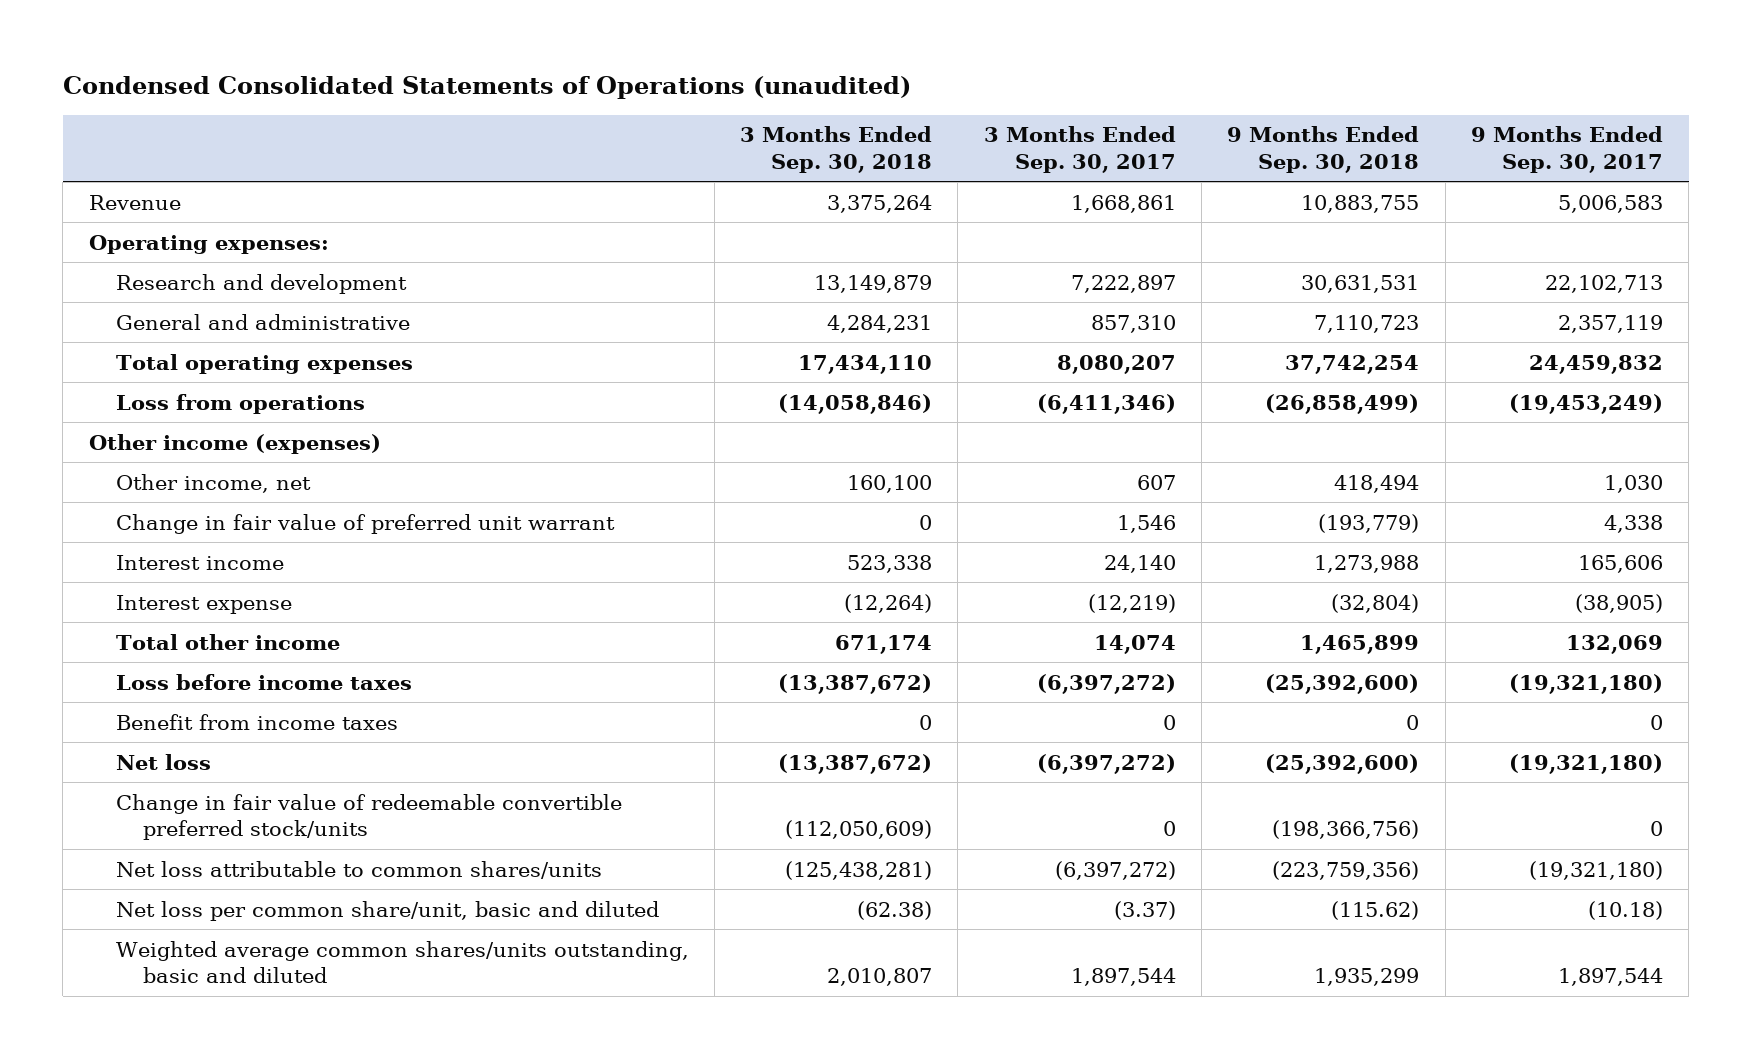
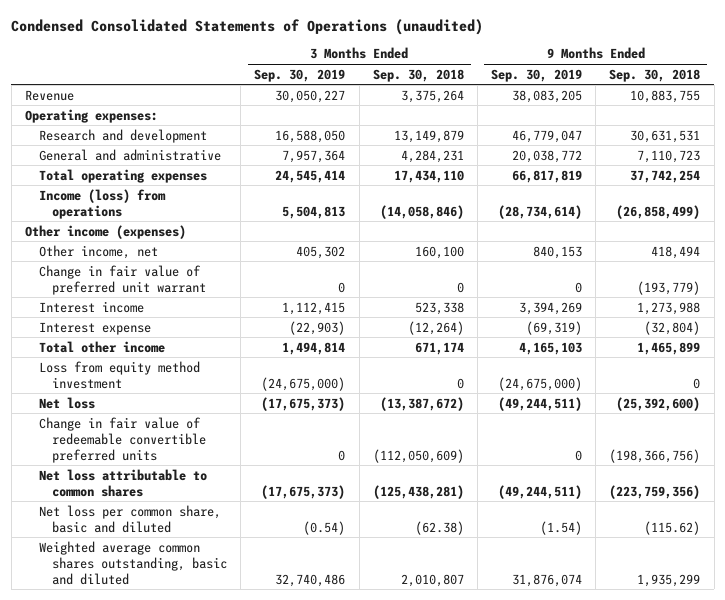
- | 3 Months Ended Sep. 30, 2018 | 3 Months Ended Sep. 30, 2017 | 9 Months Ended Sep. 30, 2018 | 9 Months Ended Sep. 30, 2017
+ | 3 Months Ended Sep. 30, 2019 | 3 Months Ended Sep. 30, 2018 | 9 Months Ended Sep. 30, 2019 | 9 Months Ended Sep. 30, 2018
- Loss from operations | (14,058,846) | (6,411,346) | (26,858,499) | (19,453,249)
+ Income (loss) from operations | 5,504,813 | (14,058,846) | (28,734,614) | (26,858,499)
- Loss before income taxes | (13,387,672) | (6,397,272) | (25,392,600) | (19,321,180)
- Benefit from income taxes | 0 | 0 | 0 | 0
+ Loss from equity method investment | (24,675,000) | 0 | (24,675,000) | 0
- Change in fair value of redeemable convertible preferred stock/units | (112,050,609) | 0 | (198,366,756) | 0
- Net loss attributable to common shares/units | (125,438,281) | (6,397,272) | (223,759,356) | (19,321,180)
- Net loss per common share/unit, basic and diluted | (62.38) | (3.37) | (115.62) | (10.18)
- Weighted average common shares/units outstanding, basic and diluted | 2,010,807 | 1,897,544 | 1,935,299 | 1,897,544
+ Change in fair value of redeemable convertible preferred units | 0 | (112,050,609) | 0 | (198,366,756)
+ Net loss attributable to common shares | (17,675,373) | (125,438,281) | (49,244,511) | (223,759,356)
+ Net loss per common share, basic and diluted | (0.54) | (62.38) | (1.54) | (115.62)
+ Weighted average common shares outstanding, basic and diluted | 32,740,486 | 2,010,807 | 31,876,074 | 1,935,299

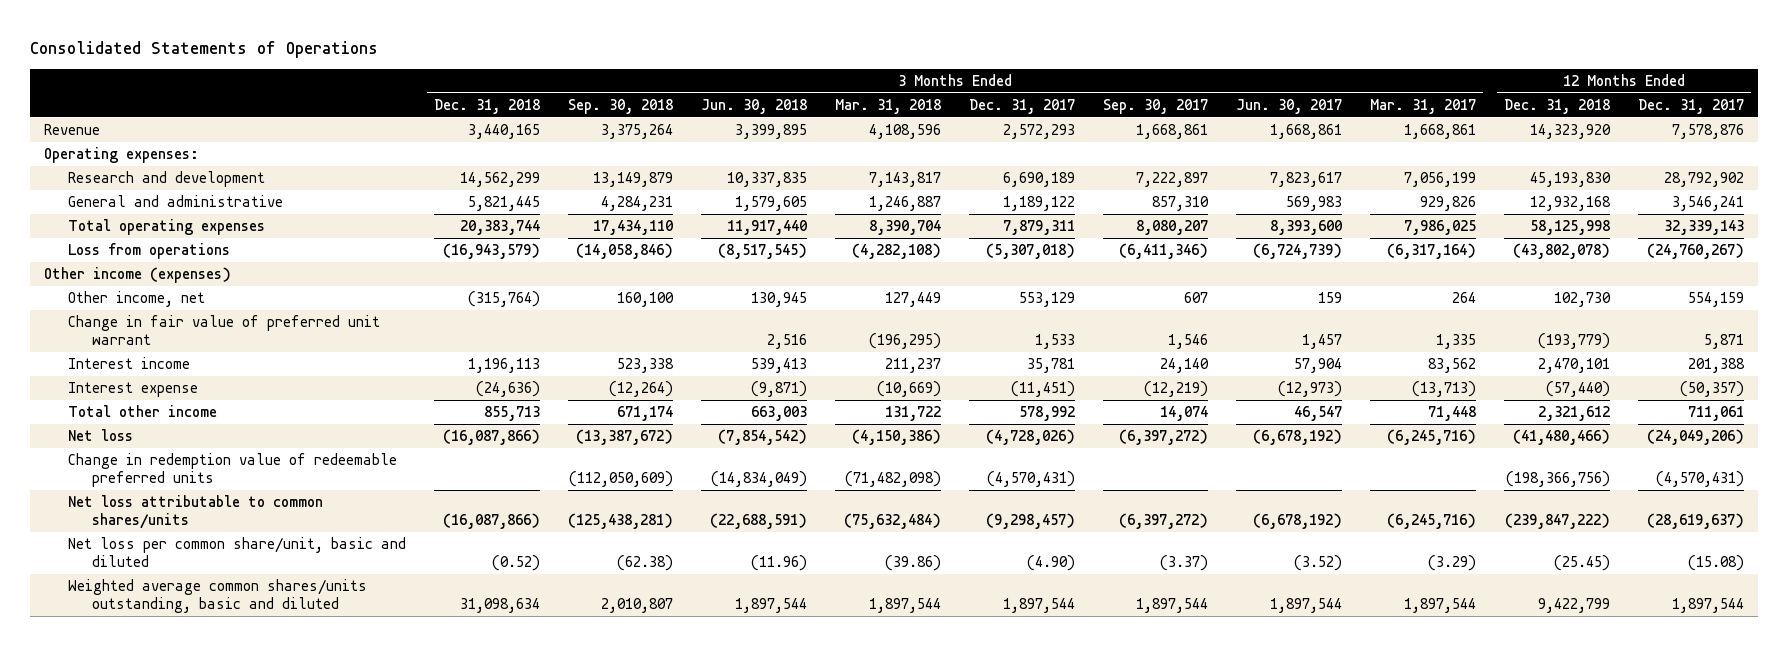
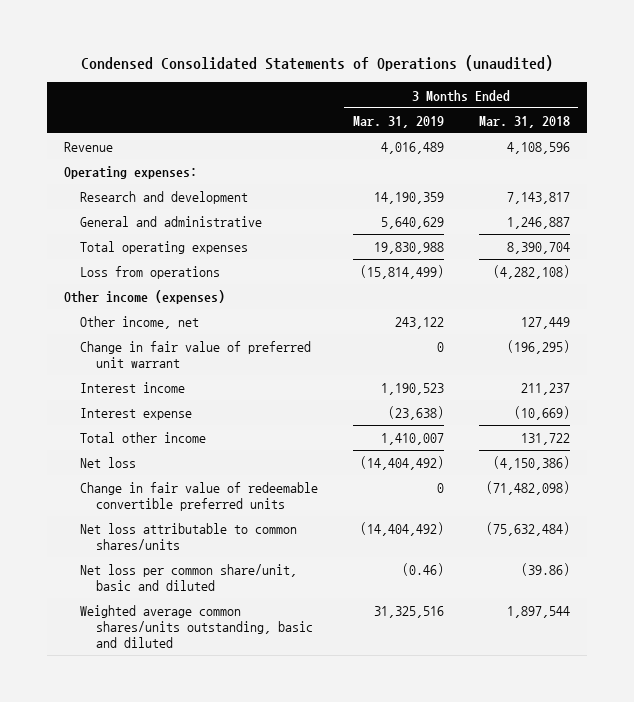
- Consolidated Statements of Operations
+ Condensed Consolidated Statements of Operations (unaudited)
- | 3 Months Ended Dec. 31, 2018 | 3 Months Ended Sep. 30, 2018 | 3 Months Ended Jun. 30, 2018 | 3 Months Ended Mar. 31, 2018 | 3 Months Ended Dec. 31, 2017 | 3 Months Ended Sep. 30, 2017 | 3 Months Ended Jun. 30, 2017 | 3 Months Ended Mar. 31, 2017 | 12 Months Ended Dec. 31, 2018 | 12 Months Ended Dec. 31, 2017
+ | 3 Months Ended Mar. 31, 2019 | 3 Months Ended Mar. 31, 2018
- Change in redemption value of redeemable preferred units | | (112,050,609) | (14,834,049) | (71,482,098) | (4,570,431) | | | | (198,366,756) | (4,570,431)
+ Change in fair value of redeemable convertible preferred units | 0 | (71,482,098)

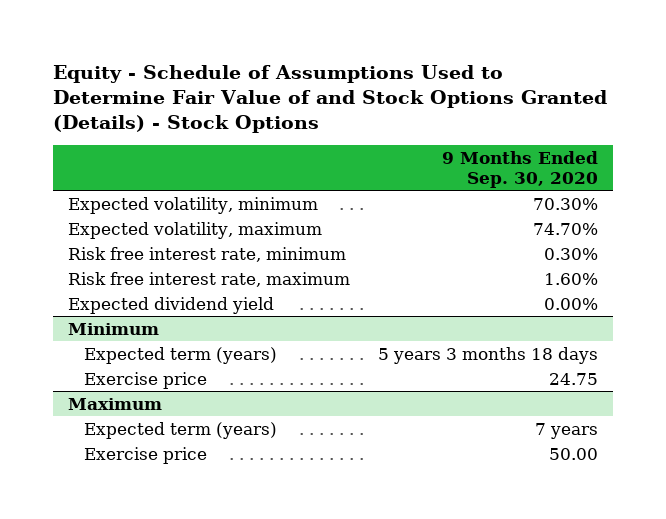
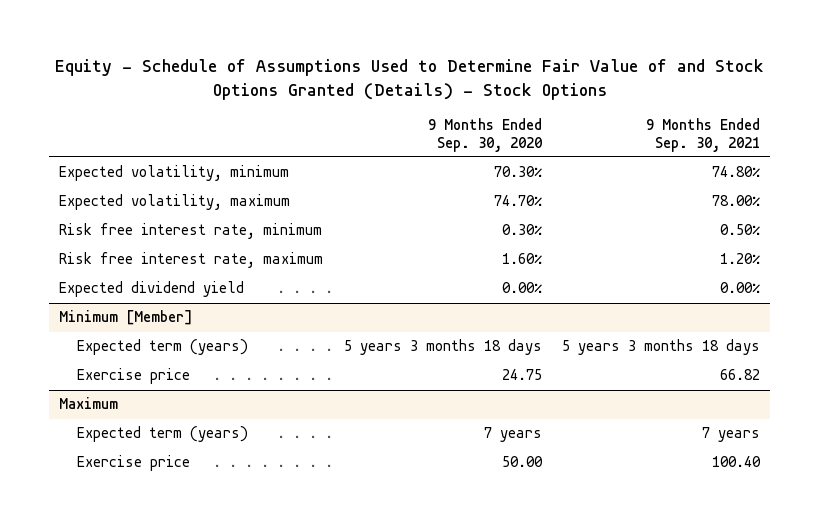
- | 9 Months Ended Sep. 30, 2020
+ | 9 Months Ended Sep. 30, 2020 | 9 Months Ended Sep. 30, 2021
- Minimum
+ Minimum [Member]

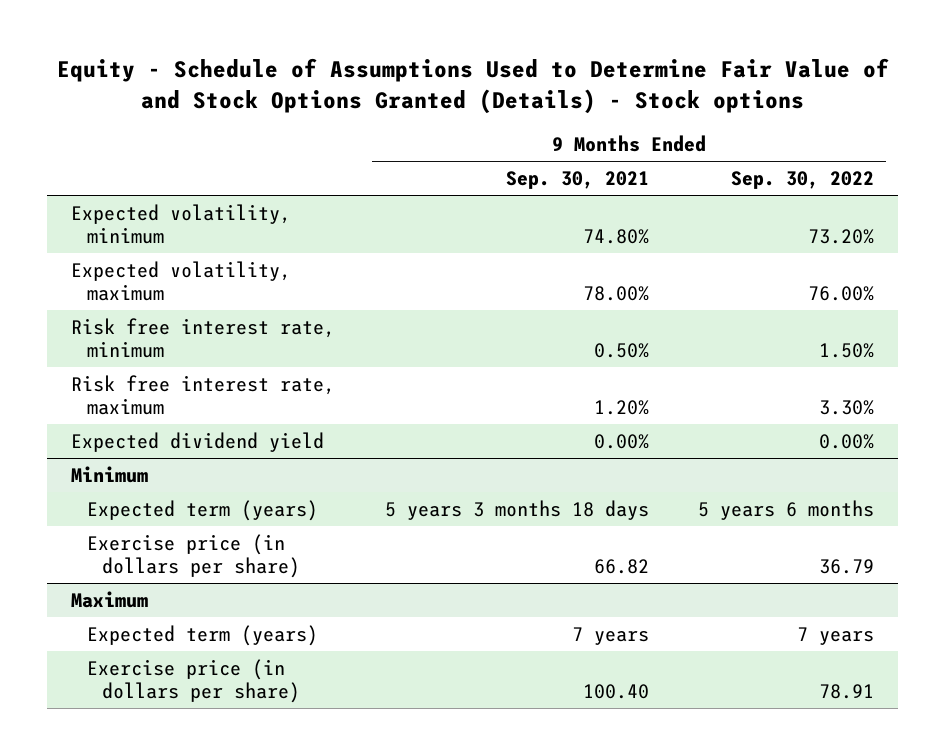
- Equity - Schedule of Assumptions Used to Determine Fair Value of and Stock Options Granted (Details) - Stock Options
+ Equity - Schedule of Assumptions Used to Determine Fair Value of and Stock Options Granted (Details) - Stock options
- | 9 Months Ended Sep. 30, 2020 | 9 Months Ended Sep. 30, 2021
+ | 9 Months Ended Sep. 30, 2021 | 9 Months Ended Sep. 30, 2022
- Minimum [Member]
+ Minimum
- Exercise price | 24.75 | 66.82
+ Exercise price (in dollars per share) | 66.82 | 36.79
@ Maximum
- Exercise price | 50.00 | 100.40
+ Exercise price (in dollars per share) | 100.40 | 78.91

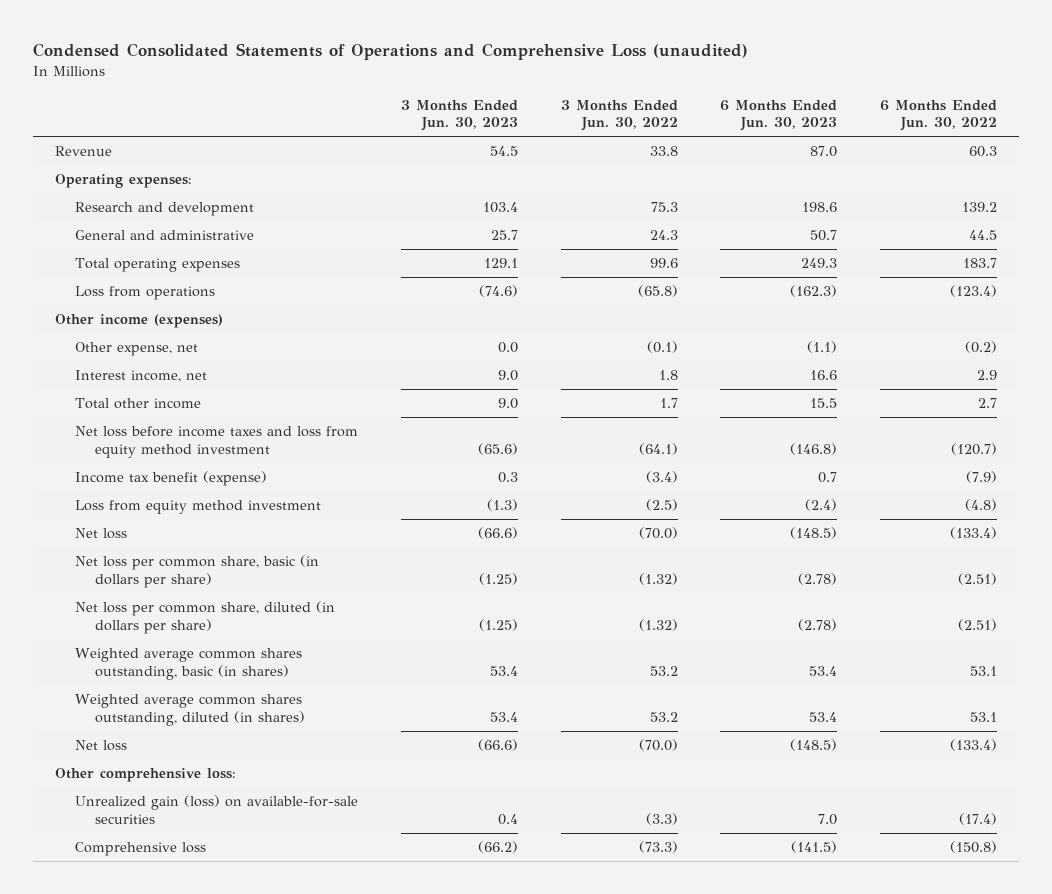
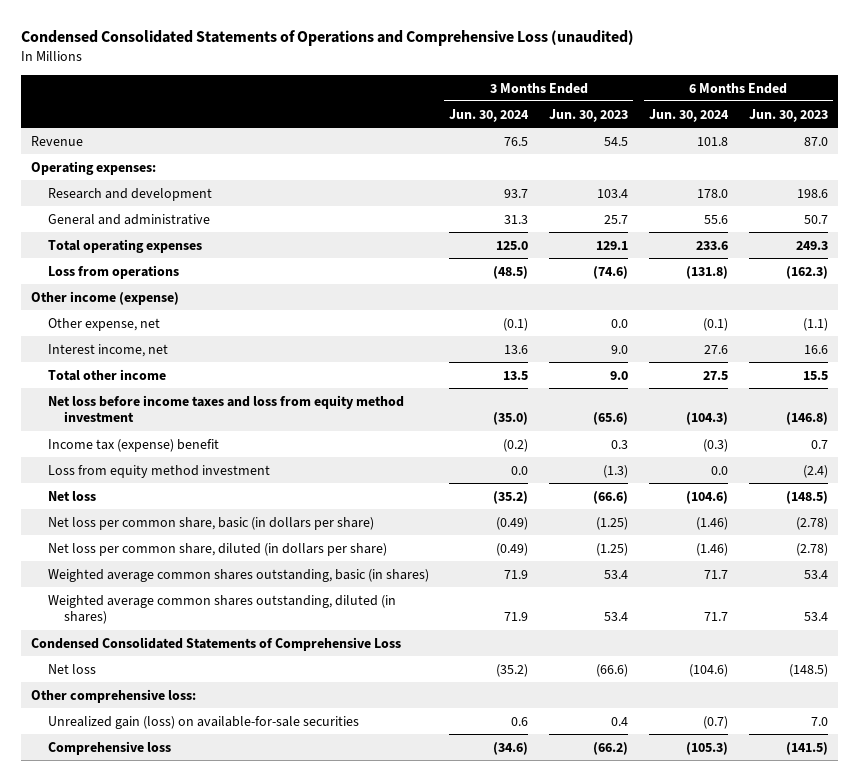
- | 3 Months Ended Jun. 30, 2023 | 3 Months Ended Jun. 30, 2022 | 6 Months Ended Jun. 30, 2023 | 6 Months Ended Jun. 30, 2022
+ | 3 Months Ended Jun. 30, 2024 | 3 Months Ended Jun. 30, 2023 | 6 Months Ended Jun. 30, 2024 | 6 Months Ended Jun. 30, 2023
- Other income (expenses)
+ Other income (expense)
- Income tax benefit (expense) | 0.3 | (3.4) | 0.7 | (7.9)
+ Income tax (expense) benefit | (0.2) | 0.3 | (0.3) | 0.7
+ Condensed Consolidated Statements of Comprehensive Loss

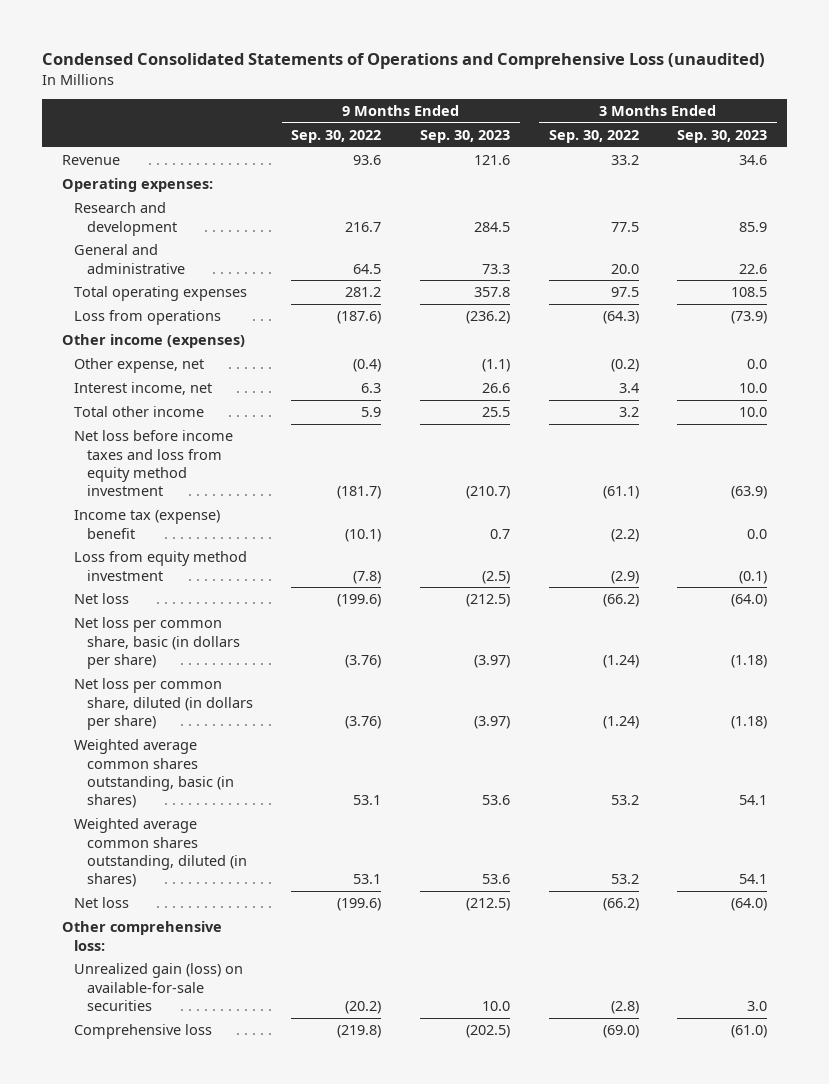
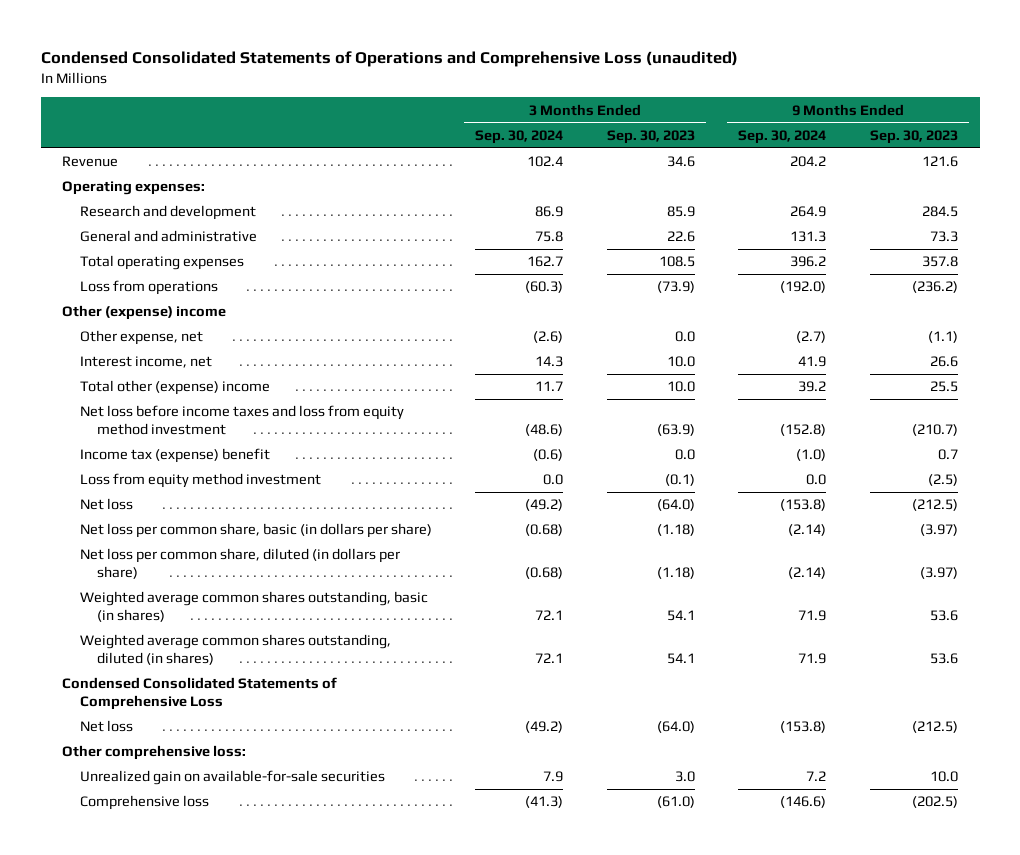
- | 9 Months Ended Sep. 30, 2022 | 9 Months Ended Sep. 30, 2023 | 3 Months Ended Sep. 30, 2022 | 3 Months Ended Sep. 30, 2023
+ | 3 Months Ended Sep. 30, 2024 | 3 Months Ended Sep. 30, 2023 | 9 Months Ended Sep. 30, 2024 | 9 Months Ended Sep. 30, 2023
- Other income (expenses)
+ Other (expense) income
- Total other income | 5.9 | 25.5 | 3.2 | 10.0
+ Total other (expense) income | 11.7 | 10.0 | 39.2 | 25.5
+ Condensed Consolidated Statements of Comprehensive Loss
- Unrealized gain (loss) on available-for-sale securities | (20.2) | 10.0 | (2.8) | 3.0
+ Unrealized gain on available-for-sale securities | 7.9 | 3.0 | 7.2 | 10.0

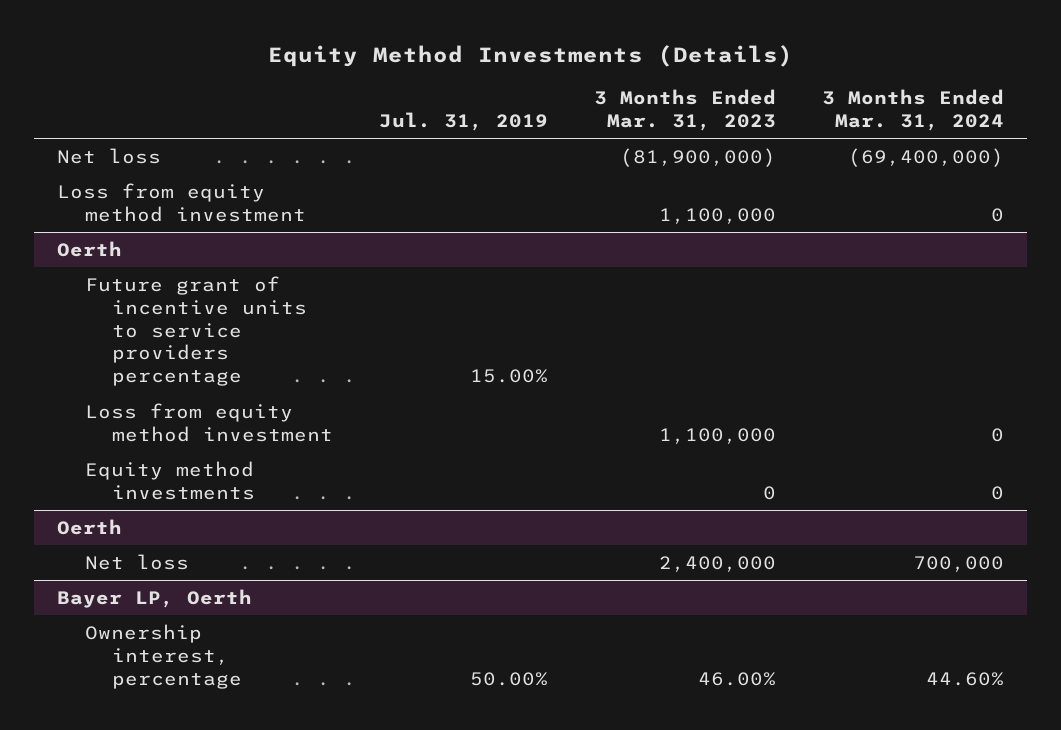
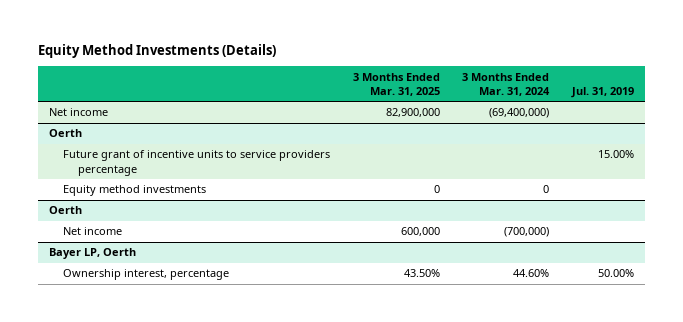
- | Jul. 31, 2019 | 3 Months Ended Mar. 31, 2023 | 3 Months Ended Mar. 31, 2024
+ | 3 Months Ended Mar. 31, 2025 | 3 Months Ended Mar. 31, 2024 | Jul. 31, 2019
- Net loss | | (81,900,000) | (69,400,000)
- Loss from equity method investment | | 1,100,000 | 0
+ Net income | 82,900,000 | (69,400,000) |
@ Oerth
- Loss from equity method investment | | 1,100,000 | 0
- Net loss | | 2,400,000 | 700,000
+ Net income | 600,000 | (700,000) |

